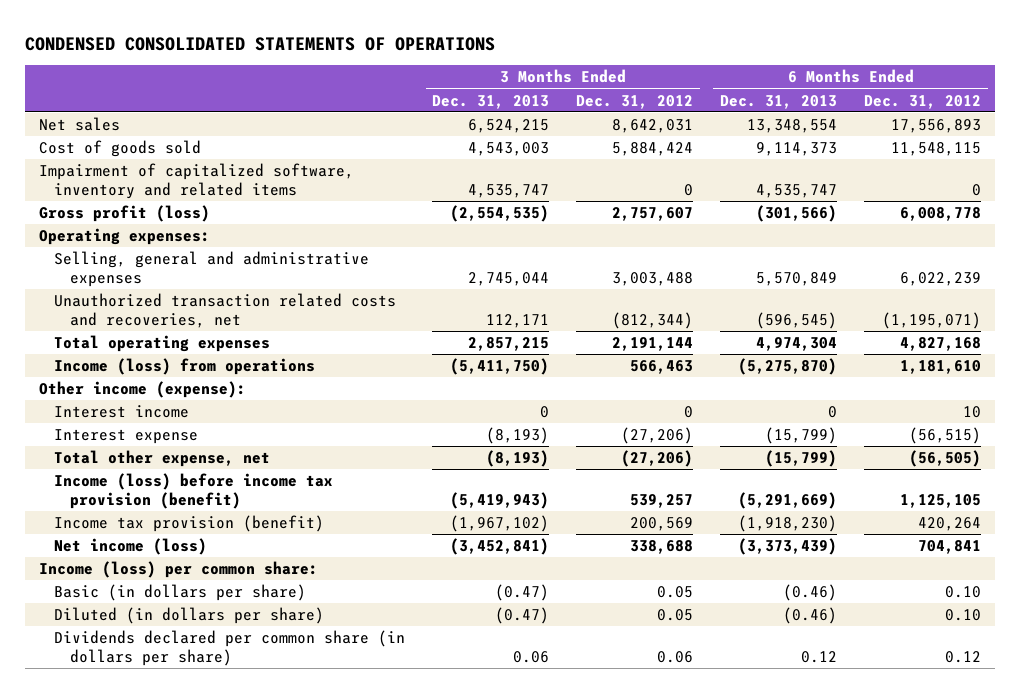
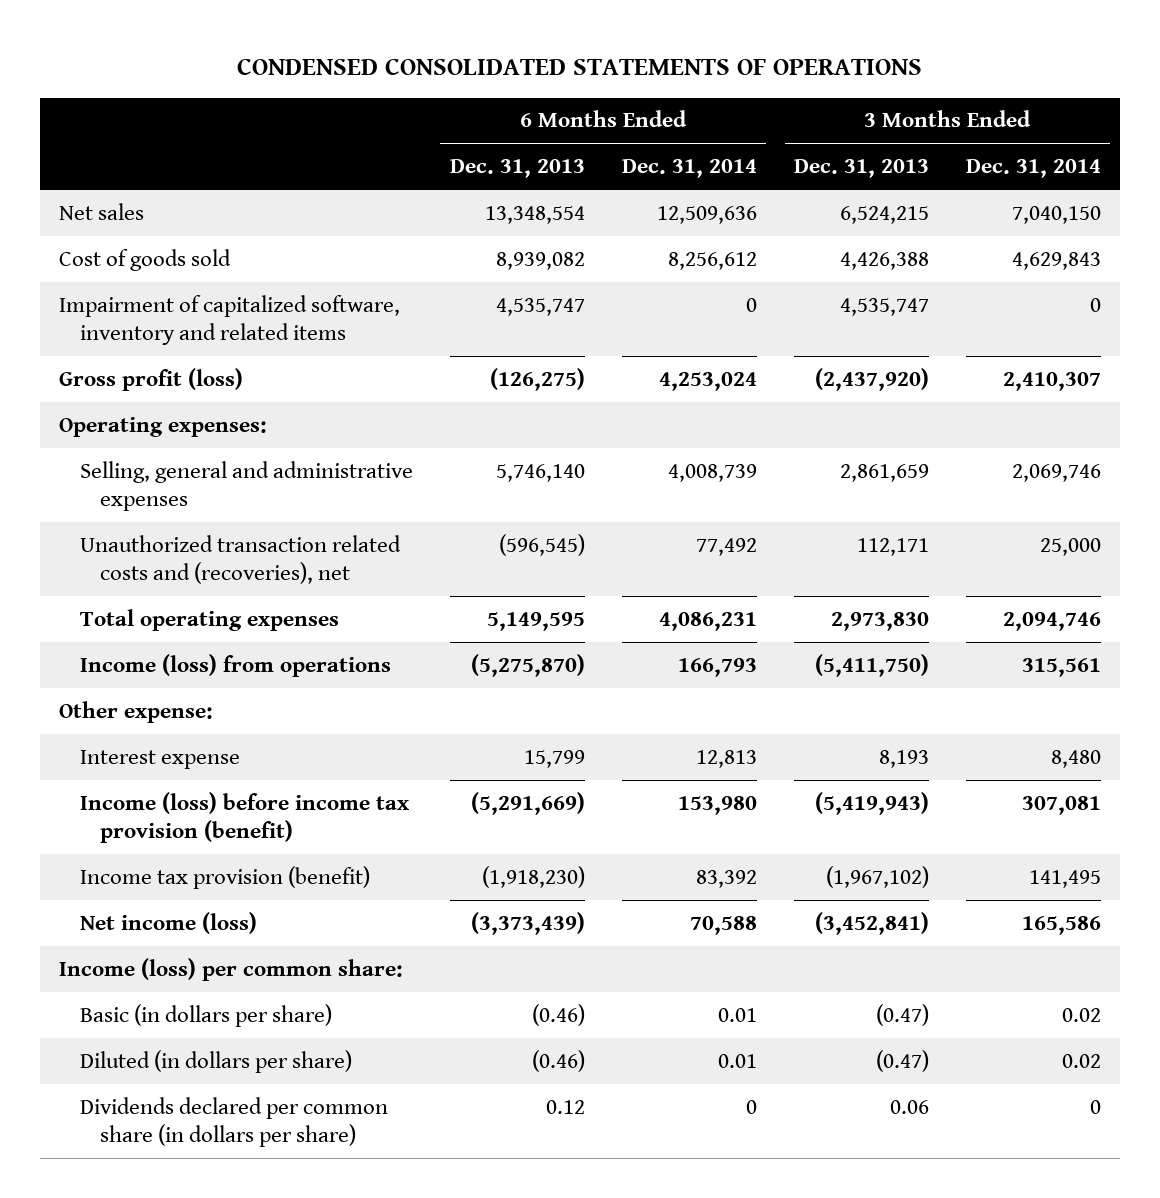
- | 3 Months Ended Dec. 31, 2013 | 3 Months Ended Dec. 31, 2012 | 6 Months Ended Dec. 31, 2013 | 6 Months Ended Dec. 31, 2012
+ | 6 Months Ended Dec. 31, 2013 | 6 Months Ended Dec. 31, 2014 | 3 Months Ended Dec. 31, 2013 | 3 Months Ended Dec. 31, 2014
- Cost of goods sold | 4,543,003 | 5,884,424 | 9,114,373 | 11,548,115
+ Cost of goods sold | 8,939,082 | 8,256,612 | 4,426,388 | 4,629,843
- Gross profit (loss) | (2,554,535) | 2,757,607 | (301,566) | 6,008,778
+ Gross profit (loss) | (126,275) | 4,253,024 | (2,437,920) | 2,410,307
- Selling, general and administrative expenses | 2,745,044 | 3,003,488 | 5,570,849 | 6,022,239
- Unauthorized transaction related costs and recoveries, net | 112,171 | (812,344) | (596,545) | (1,195,071)
- Total operating expenses | 2,857,215 | 2,191,144 | 4,974,304 | 4,827,168
+ Selling, general and administrative expenses | 5,746,140 | 4,008,739 | 2,861,659 | 2,069,746
+ Unauthorized transaction related costs and (recoveries), net | (596,545) | 77,492 | 112,171 | 25,000
+ Total operating expenses | 5,149,595 | 4,086,231 | 2,973,830 | 2,094,746
- Other income (expense):
- Interest income | 0 | 0 | 0 | 10
- Interest expense | (8,193) | (27,206) | (15,799) | (56,515)
- Total other expense, net | (8,193) | (27,206) | (15,799) | (56,505)
+ Other expense:
+ Interest expense | 15,799 | 12,813 | 8,193 | 8,480

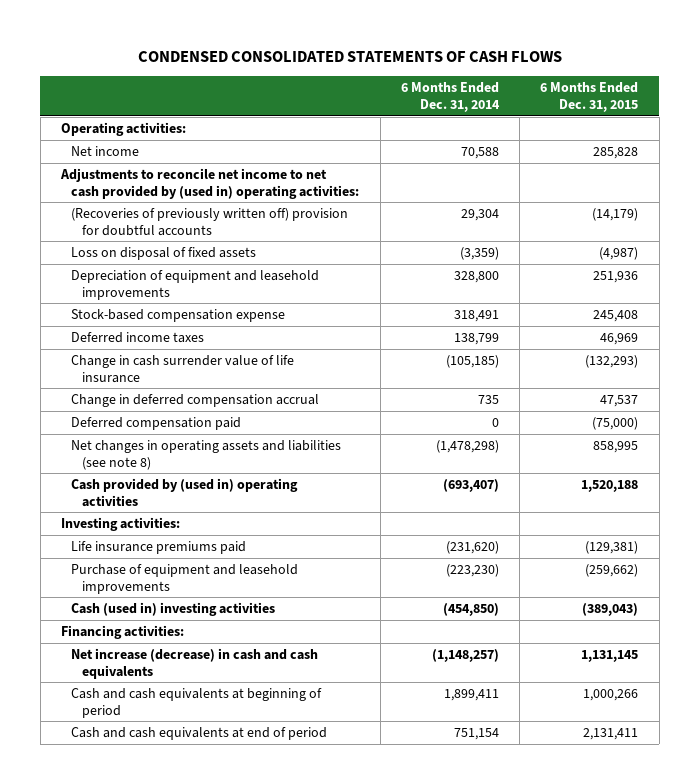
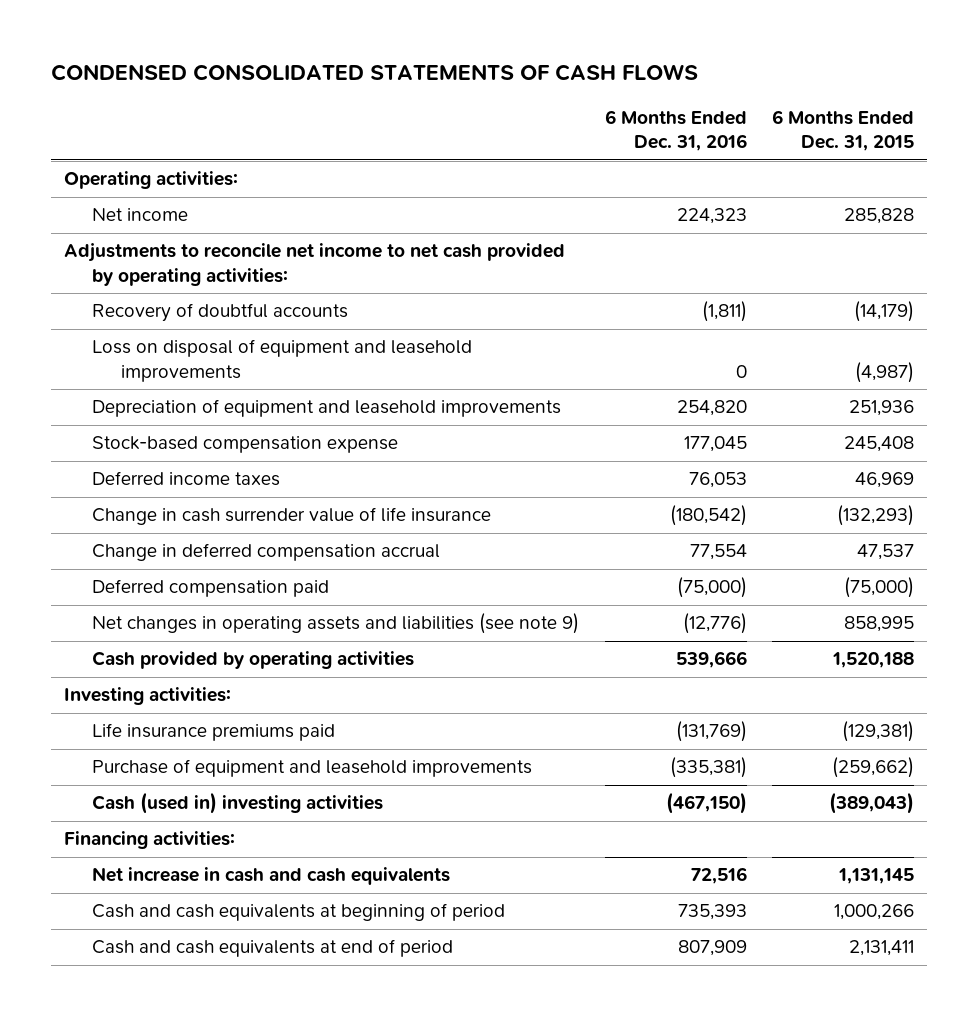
- | 6 Months Ended Dec. 31, 2014 | 6 Months Ended Dec. 31, 2015
+ | 6 Months Ended Dec. 31, 2016 | 6 Months Ended Dec. 31, 2015
- Adjustments to reconcile net income to net cash provided by (used in) operating activities:
- (Recoveries of previously written off) provision for doubtful accounts | 29,304 | (14,179)
- Loss on disposal of fixed assets | (3,359) | (4,987)
+ Adjustments to reconcile net income to net cash provided by operating activities:
+ Recovery of doubtful accounts | (1,811) | (14,179)
+ Loss on disposal of equipment and leasehold improvements | 0 | (4,987)
- Net changes in operating assets and liabilities (see note 8) | (1,478,298) | 858,995
- Cash provided by (used in) operating activities | (693,407) | 1,520,188
+ Net changes in operating assets and liabilities (see note 9) | (12,776) | 858,995
+ Cash provided by operating activities | 539,666 | 1,520,188
- Net increase (decrease) in cash and cash equivalents | (1,148,257) | 1,131,145
+ Net increase in cash and cash equivalents | 72,516 | 1,131,145

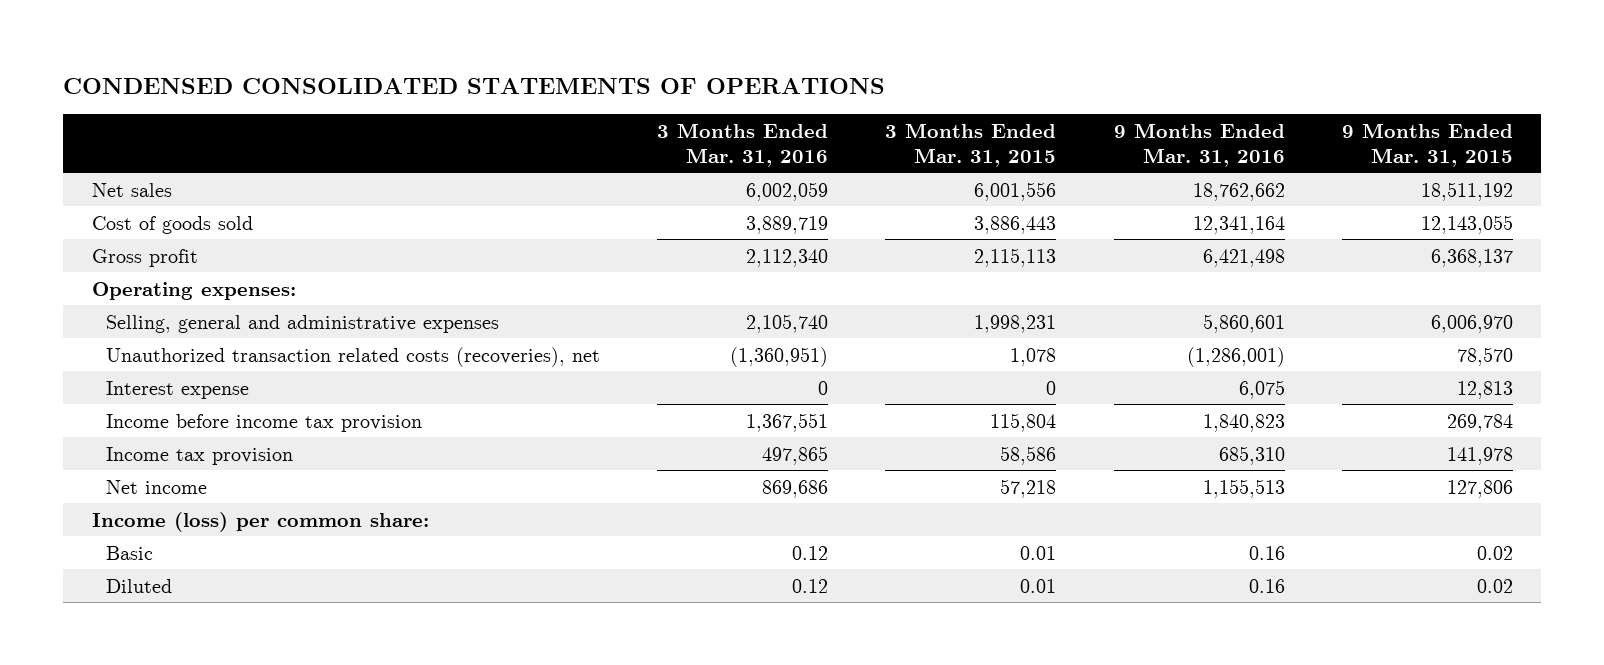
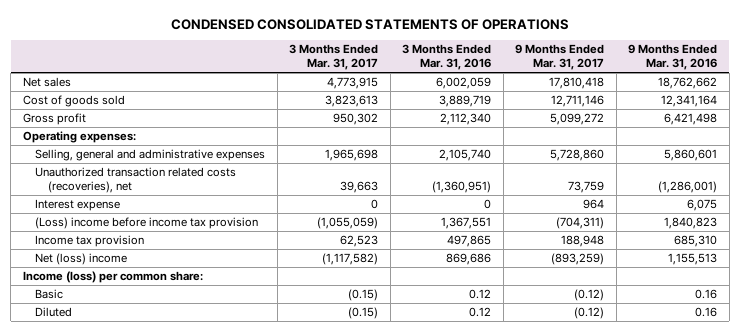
- | 3 Months Ended Mar. 31, 2016 | 3 Months Ended Mar. 31, 2015 | 9 Months Ended Mar. 31, 2016 | 9 Months Ended Mar. 31, 2015
+ | 3 Months Ended Mar. 31, 2017 | 3 Months Ended Mar. 31, 2016 | 9 Months Ended Mar. 31, 2017 | 9 Months Ended Mar. 31, 2016
- Income before income tax provision | 1,367,551 | 115,804 | 1,840,823 | 269,784
+ (Loss) income before income tax provision | (1,055,059) | 1,367,551 | (704,311) | 1,840,823
- Net income | 869,686 | 57,218 | 1,155,513 | 127,806
+ Net (loss) income | (1,117,582) | 869,686 | (893,259) | 1,155,513

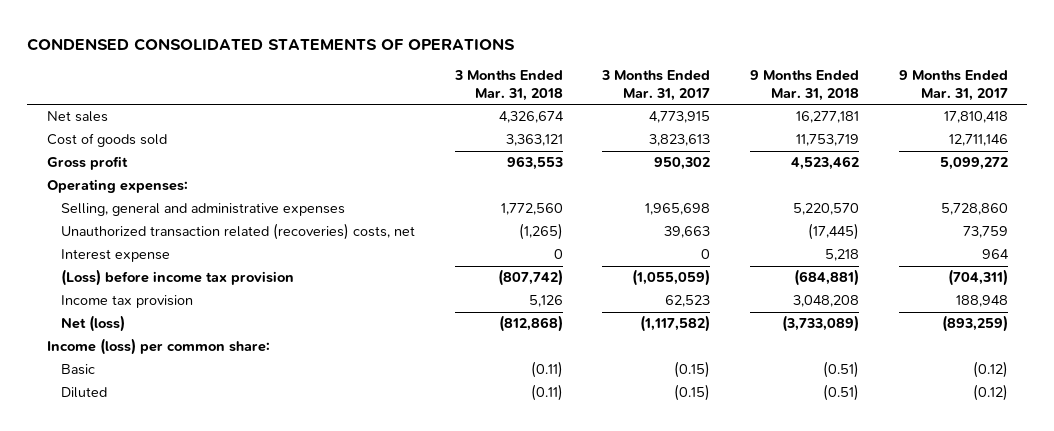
- | 3 Months Ended Mar. 31, 2017 | 3 Months Ended Mar. 31, 2016 | 9 Months Ended Mar. 31, 2017 | 9 Months Ended Mar. 31, 2016
+ | 3 Months Ended Mar. 31, 2018 | 3 Months Ended Mar. 31, 2017 | 9 Months Ended Mar. 31, 2018 | 9 Months Ended Mar. 31, 2017
- Unauthorized transaction related costs (recoveries), net | 39,663 | (1,360,951) | 73,759 | (1,286,001)
+ Unauthorized transaction related (recoveries) costs, net | (1,265) | 39,663 | (17,445) | 73,759
- (Loss) income before income tax provision | (1,055,059) | 1,367,551 | (704,311) | 1,840,823
+ (Loss) before income tax provision | (807,742) | (1,055,059) | (684,881) | (704,311)
- Net (loss) income | (1,117,582) | 869,686 | (893,259) | 1,155,513
+ Net (loss) | (812,868) | (1,117,582) | (3,733,089) | (893,259)

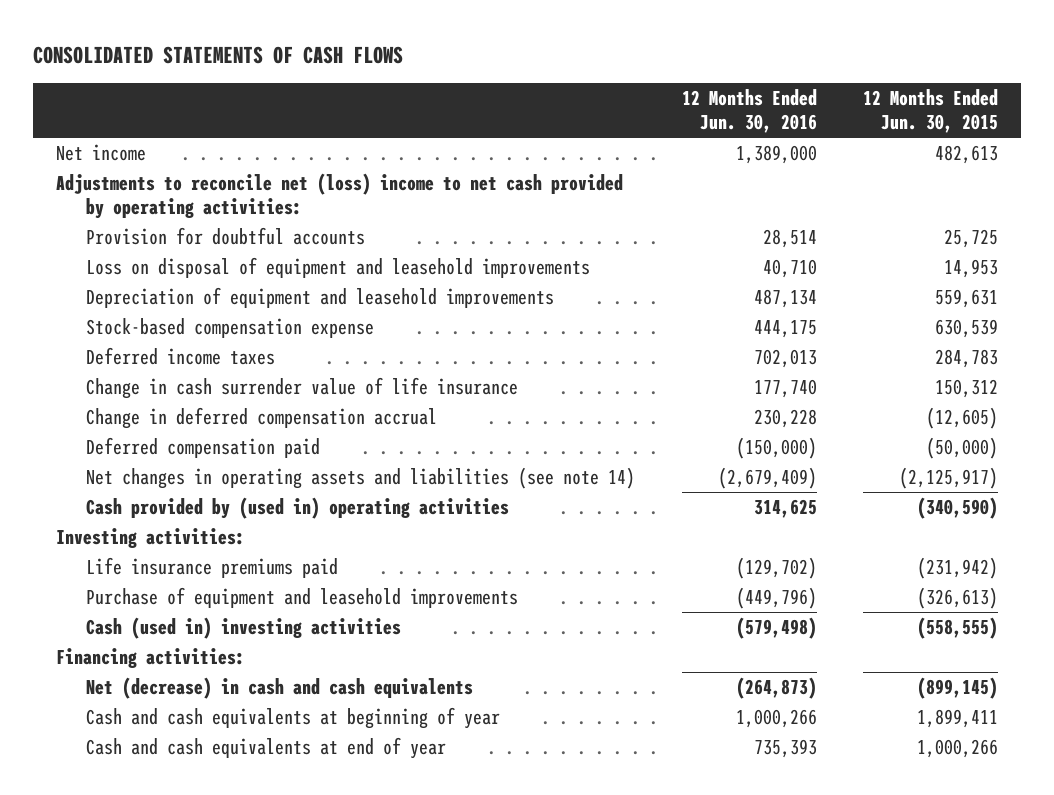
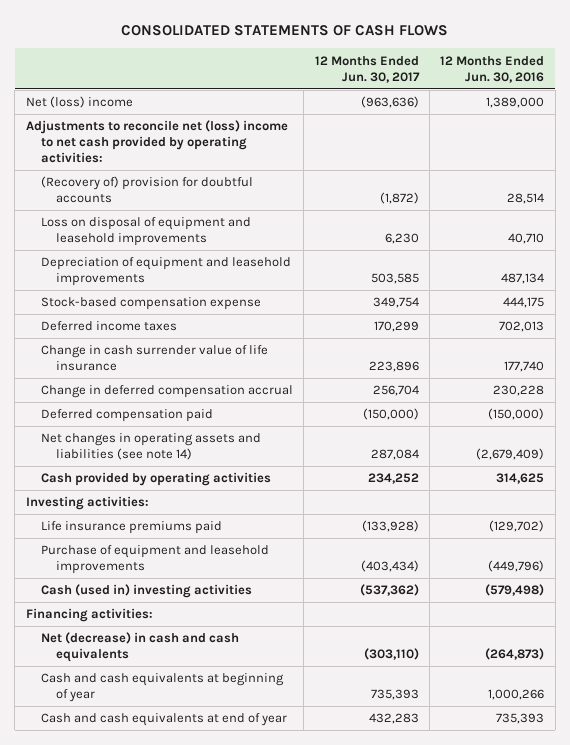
- | 12 Months Ended Jun. 30, 2016 | 12 Months Ended Jun. 30, 2015
+ | 12 Months Ended Jun. 30, 2017 | 12 Months Ended Jun. 30, 2016
- Net income | 1,389,000 | 482,613
+ Net (loss) income | (963,636) | 1,389,000
- Provision for doubtful accounts | 28,514 | 25,725
+ (Recovery of) provision for doubtful accounts | (1,872) | 28,514
- Cash provided by (used in) operating activities | 314,625 | (340,590)
+ Cash provided by operating activities | 234,252 | 314,625

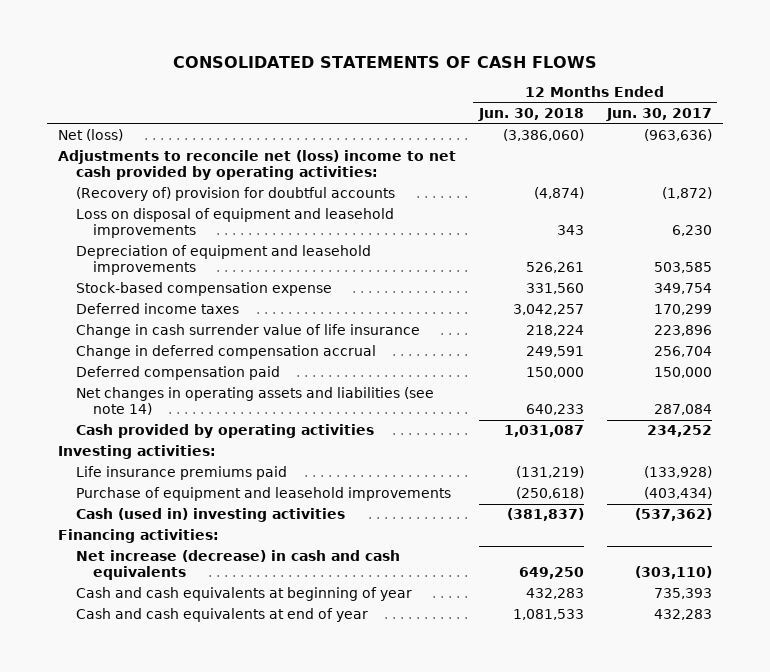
- | 12 Months Ended Jun. 30, 2017 | 12 Months Ended Jun. 30, 2016
+ | 12 Months Ended Jun. 30, 2018 | 12 Months Ended Jun. 30, 2017
- Net (loss) income | (963,636) | 1,389,000
+ Net (loss) | (3,386,060) | (963,636)
- Deferred compensation paid | (150,000) | (150,000)
+ Deferred compensation paid | 150,000 | 150,000
- Net (decrease) in cash and cash equivalents | (303,110) | (264,873)
+ Net increase (decrease) in cash and cash equivalents | 649,250 | (303,110)

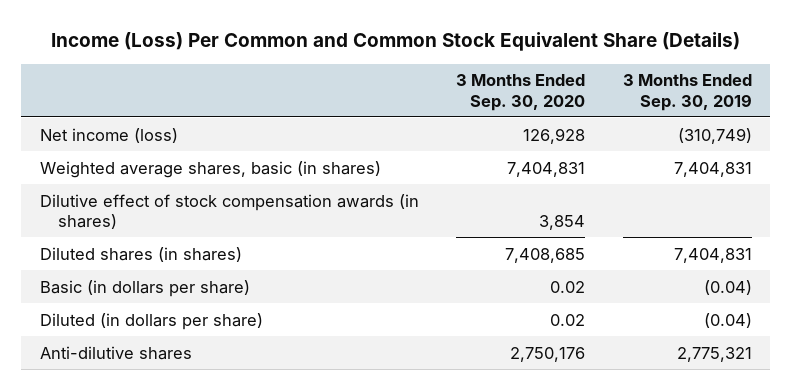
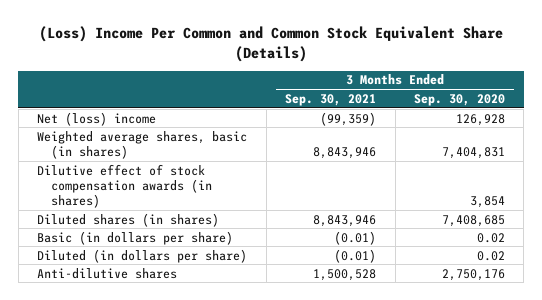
- Income (Loss) Per Common and Common Stock Equivalent Share (Details)
+ (Loss) Income Per Common and Common Stock Equivalent Share (Details)
- | 3 Months Ended Sep. 30, 2020 | 3 Months Ended Sep. 30, 2019
+ | 3 Months Ended Sep. 30, 2021 | 3 Months Ended Sep. 30, 2020
- Net income (loss) | 126,928 | (310,749)
+ Net (loss) income | (99,359) | 126,928

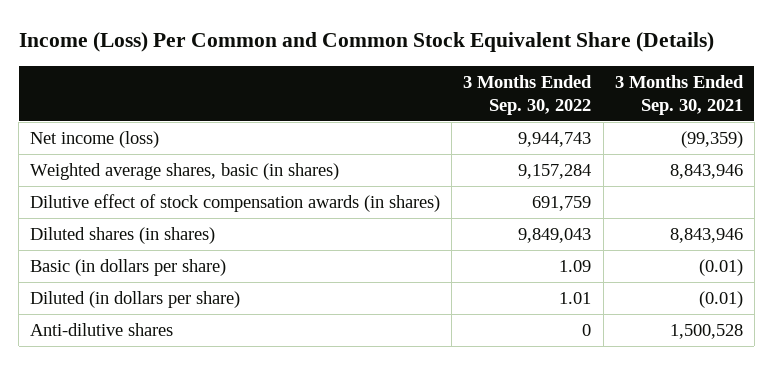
- (Loss) Income Per Common and Common Stock Equivalent Share (Details)
+ Income (Loss) Per Common and Common Stock Equivalent Share (Details)
- | 3 Months Ended Sep. 30, 2021 | 3 Months Ended Sep. 30, 2020
+ | 3 Months Ended Sep. 30, 2022 | 3 Months Ended Sep. 30, 2021
- Net (loss) income | (99,359) | 126,928
+ Net income (loss) | 9,944,743 | (99,359)

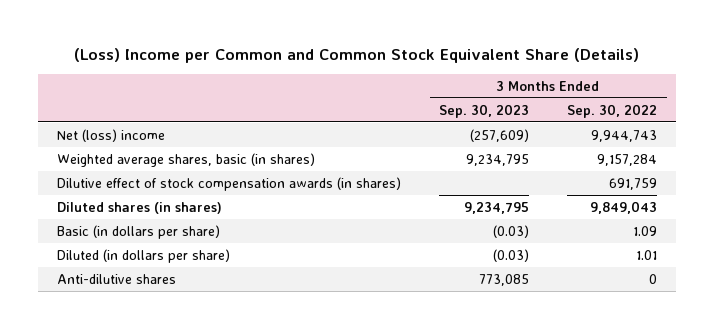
- Income (Loss) Per Common and Common Stock Equivalent Share (Details)
+ (Loss) Income per Common and Common Stock Equivalent Share (Details)
- | 3 Months Ended Sep. 30, 2022 | 3 Months Ended Sep. 30, 2021
+ | 3 Months Ended Sep. 30, 2023 | 3 Months Ended Sep. 30, 2022
- Net income (loss) | 9,944,743 | (99,359)
+ Net (loss) income | (257,609) | 9,944,743

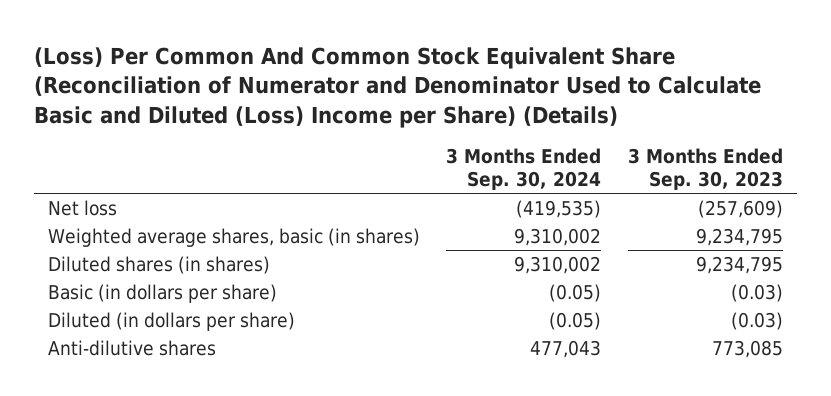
- (Loss) Income per Common and Common Stock Equivalent Share (Details)
+ (Loss) Per Common And Common Stock Equivalent Share (Reconciliation of Numerator and Denominator Used to Calculate Basic and Diluted (Loss) Income per Share) (Details)
- | 3 Months Ended Sep. 30, 2023 | 3 Months Ended Sep. 30, 2022
+ | 3 Months Ended Sep. 30, 2024 | 3 Months Ended Sep. 30, 2023
- Net (loss) income | (257,609) | 9,944,743
+ Net loss | (419,535) | (257,609)
- Dilutive effect of stock compensation awards (in shares) | | 691,759

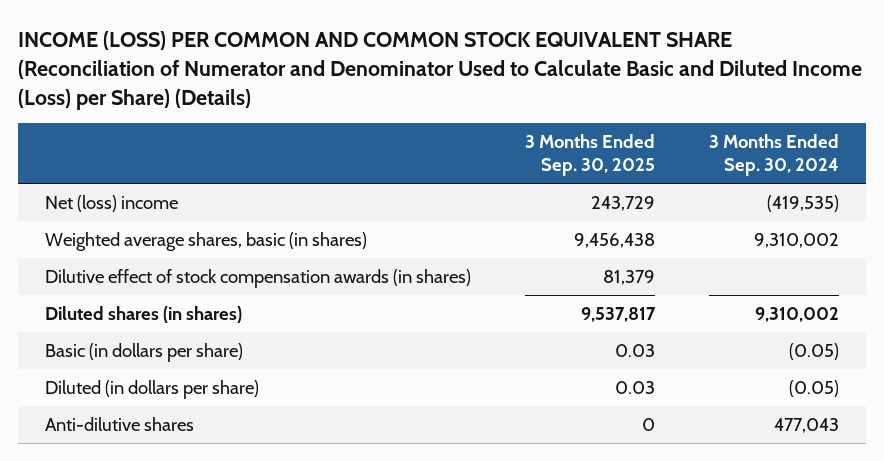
- (Loss) Per Common And Common Stock Equivalent Share (Reconciliation of Numerator and Denominator Used to Calculate Basic and Diluted (Loss) Income per Share) (Details)
+ INCOME (LOSS) PER COMMON AND COMMON STOCK EQUIVALENT SHARE (Reconciliation of Numerator and Denominator Used to Calculate Basic and Diluted Income (Loss) per Share) (Details)
- | 3 Months Ended Sep. 30, 2024 | 3 Months Ended Sep. 30, 2023
+ | 3 Months Ended Sep. 30, 2025 | 3 Months Ended Sep. 30, 2024
- Net loss | (419,535) | (257,609)
+ Net (loss) income | 243,729 | (419,535)
+ Dilutive effect of stock compensation awards (in shares) | 81,379 |

